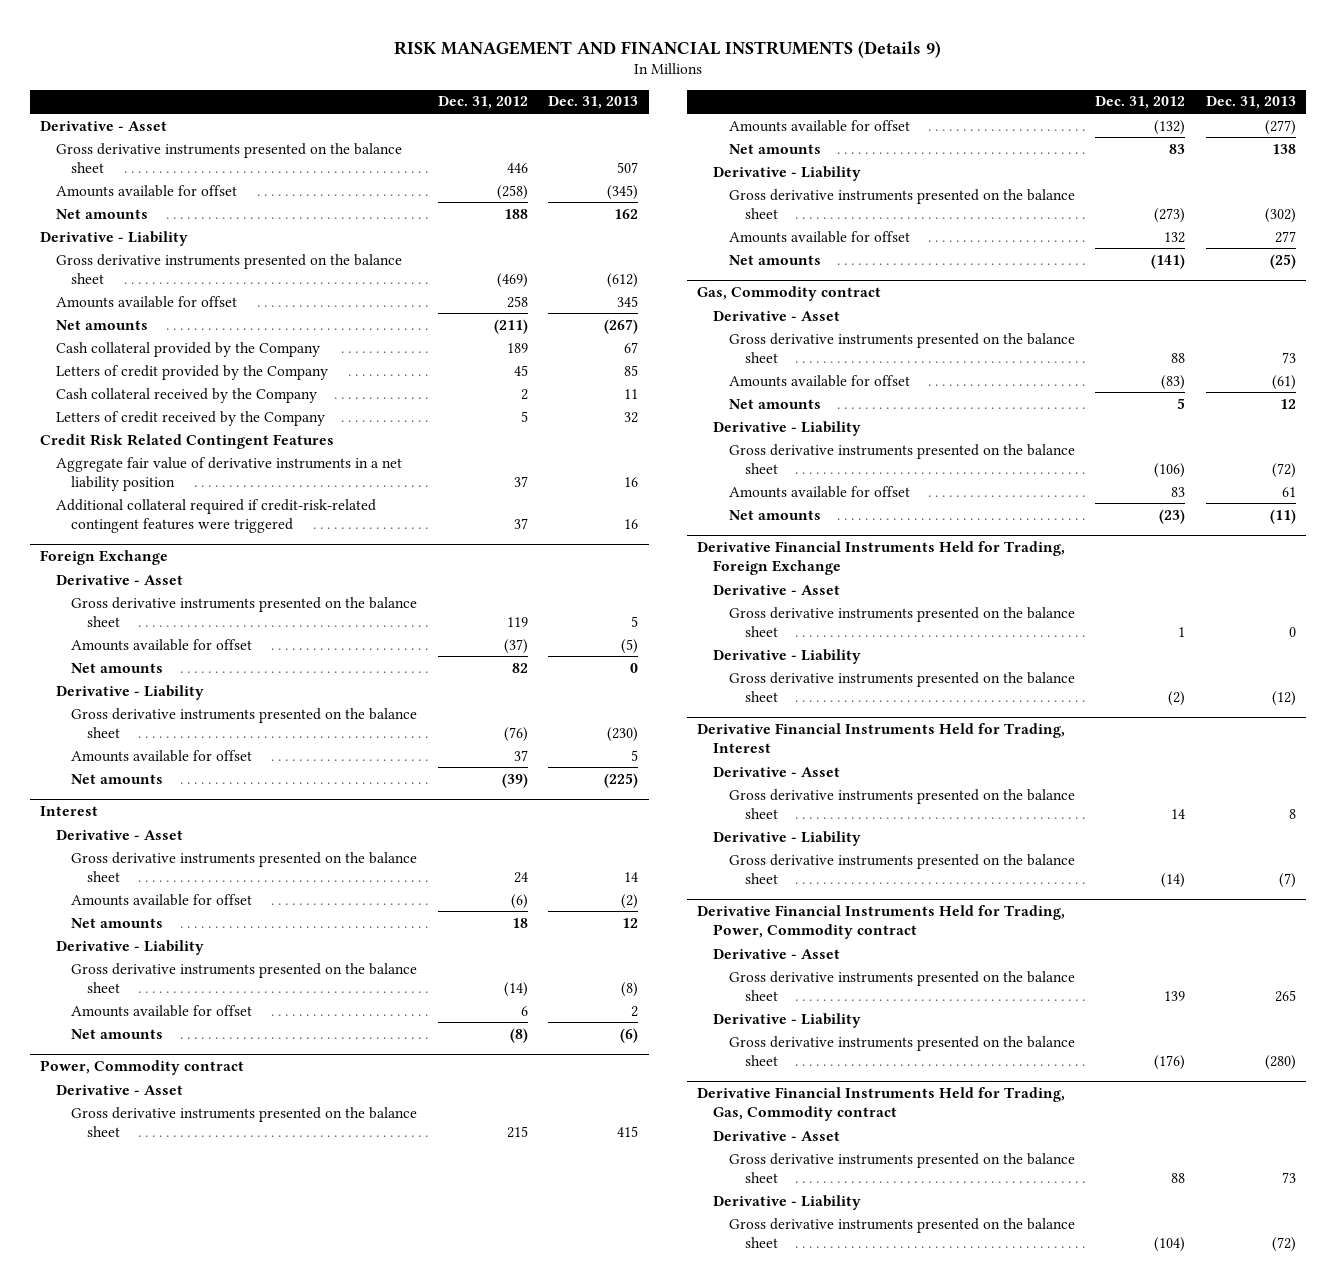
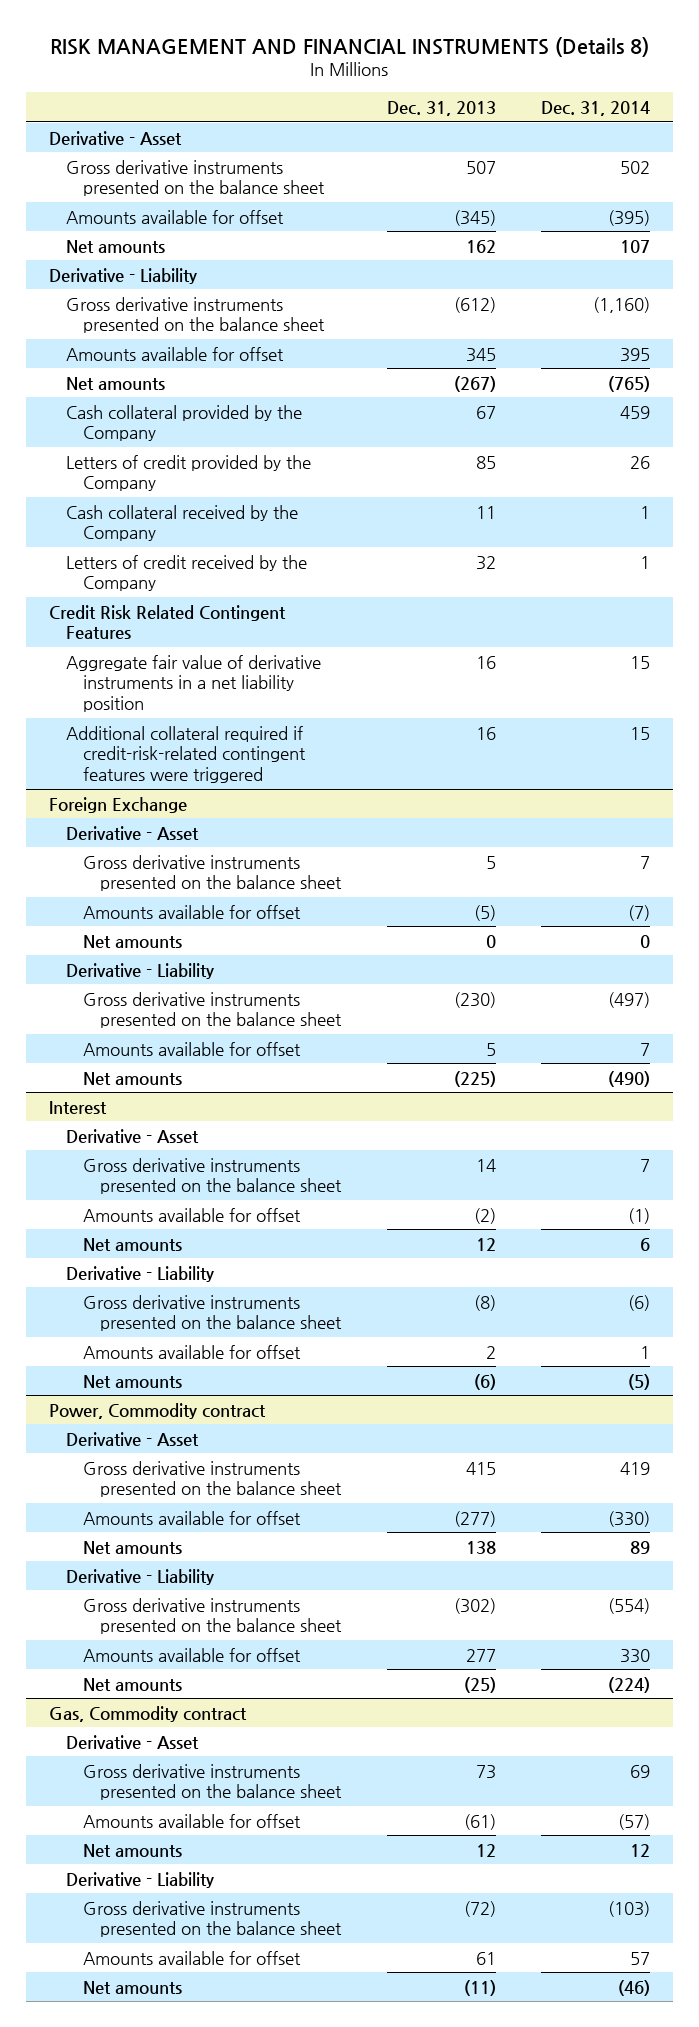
- RISK MANAGEMENT AND FINANCIAL INSTRUMENTS (Details 9)
+ RISK MANAGEMENT AND FINANCIAL INSTRUMENTS (Details 8)
- | Dec. 31, 2012 | Dec. 31, 2013
+ | Dec. 31, 2013 | Dec. 31, 2014
- Derivative Financial Instruments Held for Trading, Foreign Exchange
- Derivative - Asset
- Gross derivative instruments presented on the balance sheet | 1 | 0
- Derivative - Liability
- Gross derivative instruments presented on the balance sheet | (2) | (12)
- Derivative Financial Instruments Held for Trading, Interest
- Derivative - Asset
- Gross derivative instruments presented on the balance sheet | 14 | 8
- Derivative - Liability
- Gross derivative instruments presented on the balance sheet | (14) | (7)
- Derivative Financial Instruments Held for Trading, Power, Commodity contract
- Derivative - Asset
- Gross derivative instruments presented on the balance sheet | 139 | 265
- Derivative - Liability
- Gross derivative instruments presented on the balance sheet | (176) | (280)
- Derivative Financial Instruments Held for Trading, Gas, Commodity contract
- Derivative - Asset
- Gross derivative instruments presented on the balance sheet | 88 | 73
- Derivative - Liability
- Gross derivative instruments presented on the balance sheet | (104) | (72)

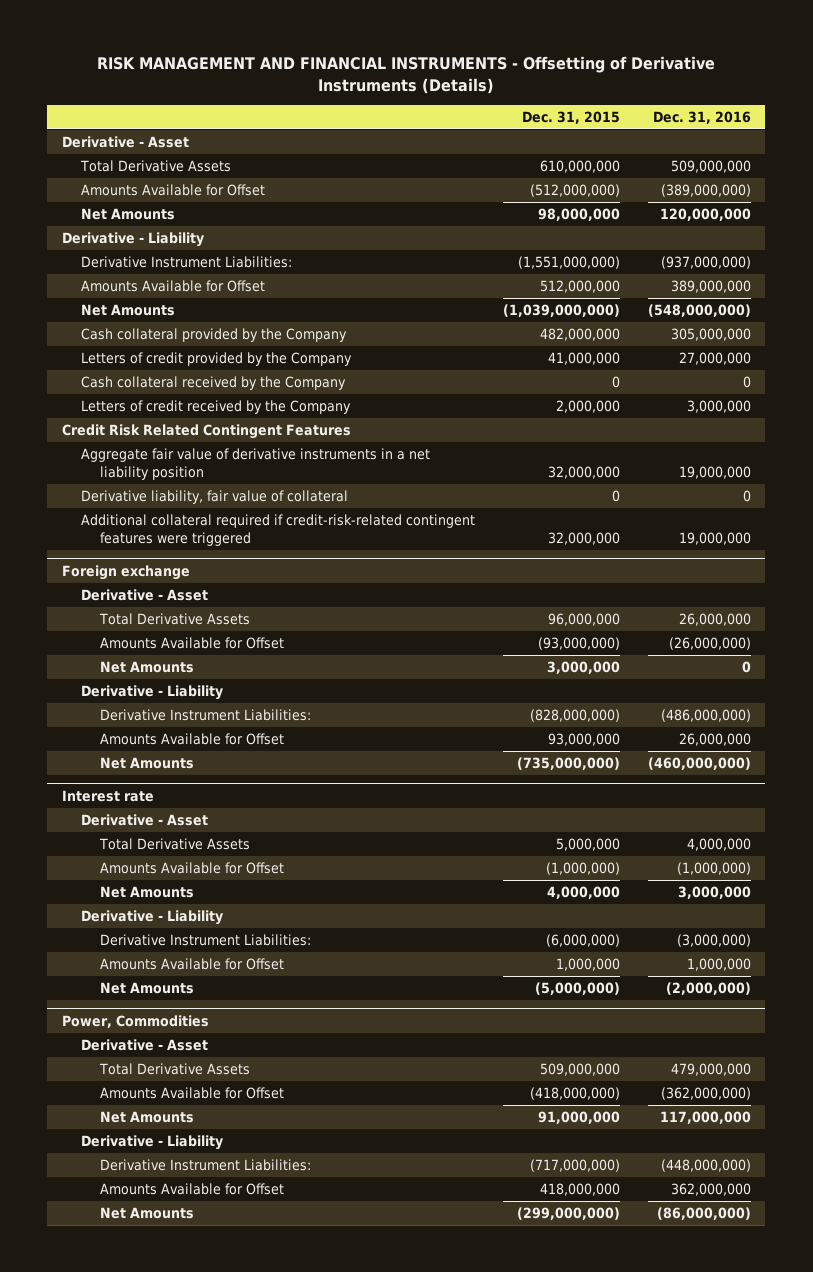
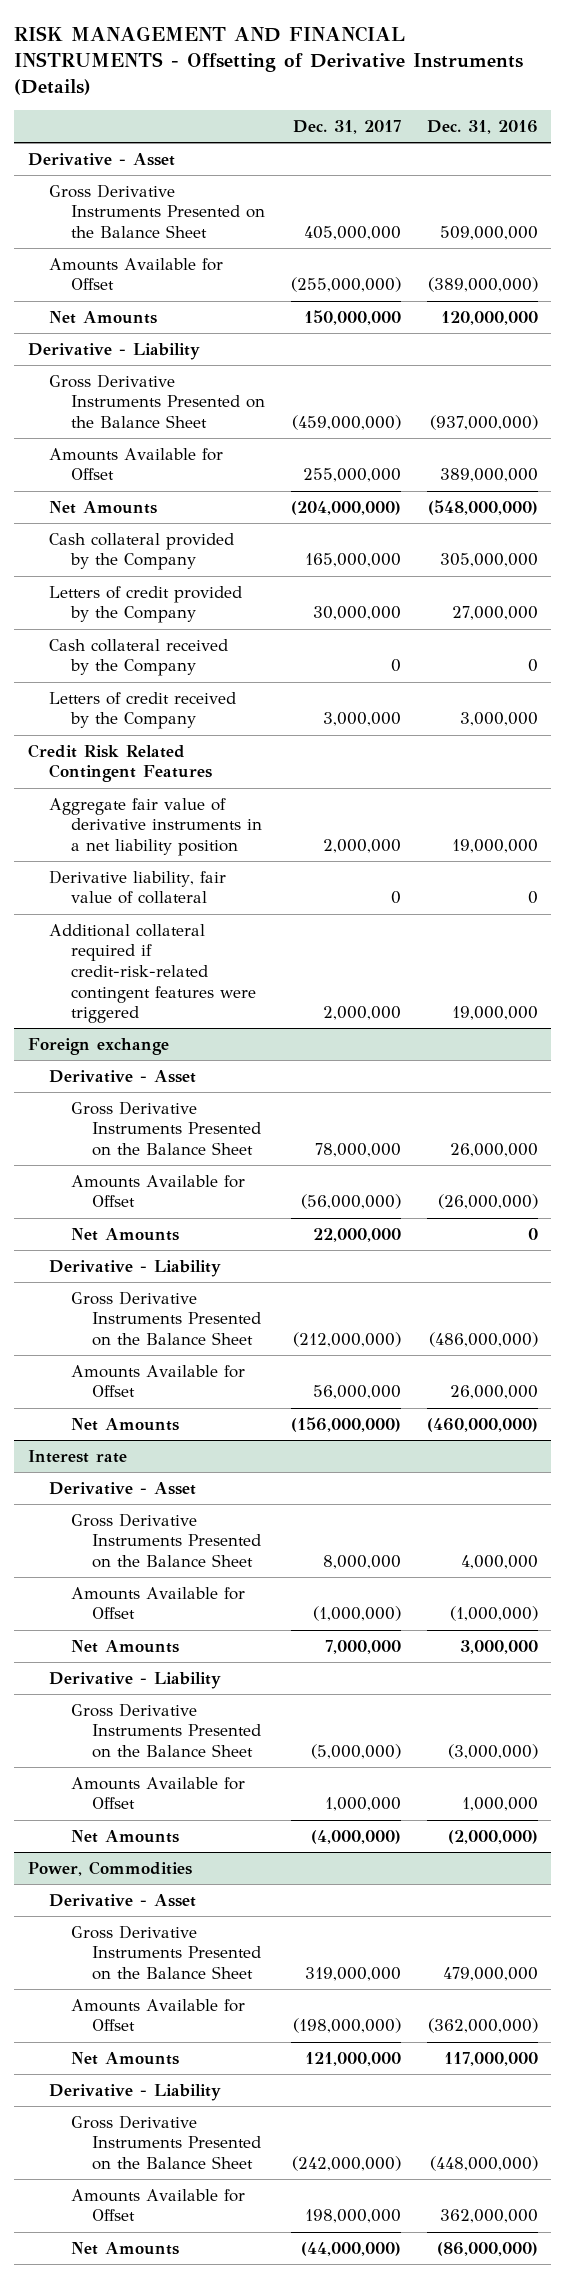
- | Dec. 31, 2015 | Dec. 31, 2016
+ | Dec. 31, 2017 | Dec. 31, 2016
- Total Derivative Assets | 610,000,000 | 509,000,000
+ Gross Derivative Instruments Presented on the Balance Sheet | 405,000,000 | 509,000,000
- Derivative Instrument Liabilities: | (1,551,000,000) | (937,000,000)
+ Gross Derivative Instruments Presented on the Balance Sheet | (459,000,000) | (937,000,000)
@ Foreign exchange
- Total Derivative Assets | 96,000,000 | 26,000,000
+ Gross Derivative Instruments Presented on the Balance Sheet | 78,000,000 | 26,000,000
- Derivative Instrument Liabilities: | (828,000,000) | (486,000,000)
+ Gross Derivative Instruments Presented on the Balance Sheet | (212,000,000) | (486,000,000)
@ Interest rate
- Total Derivative Assets | 5,000,000 | 4,000,000
+ Gross Derivative Instruments Presented on the Balance Sheet | 8,000,000 | 4,000,000
- Derivative Instrument Liabilities: | (6,000,000) | (3,000,000)
+ Gross Derivative Instruments Presented on the Balance Sheet | (5,000,000) | (3,000,000)
@ Power, Commodities
- Total Derivative Assets | 509,000,000 | 479,000,000
+ Gross Derivative Instruments Presented on the Balance Sheet | 319,000,000 | 479,000,000
- Derivative Instrument Liabilities: | (717,000,000) | (448,000,000)
+ Gross Derivative Instruments Presented on the Balance Sheet | (242,000,000) | (448,000,000)

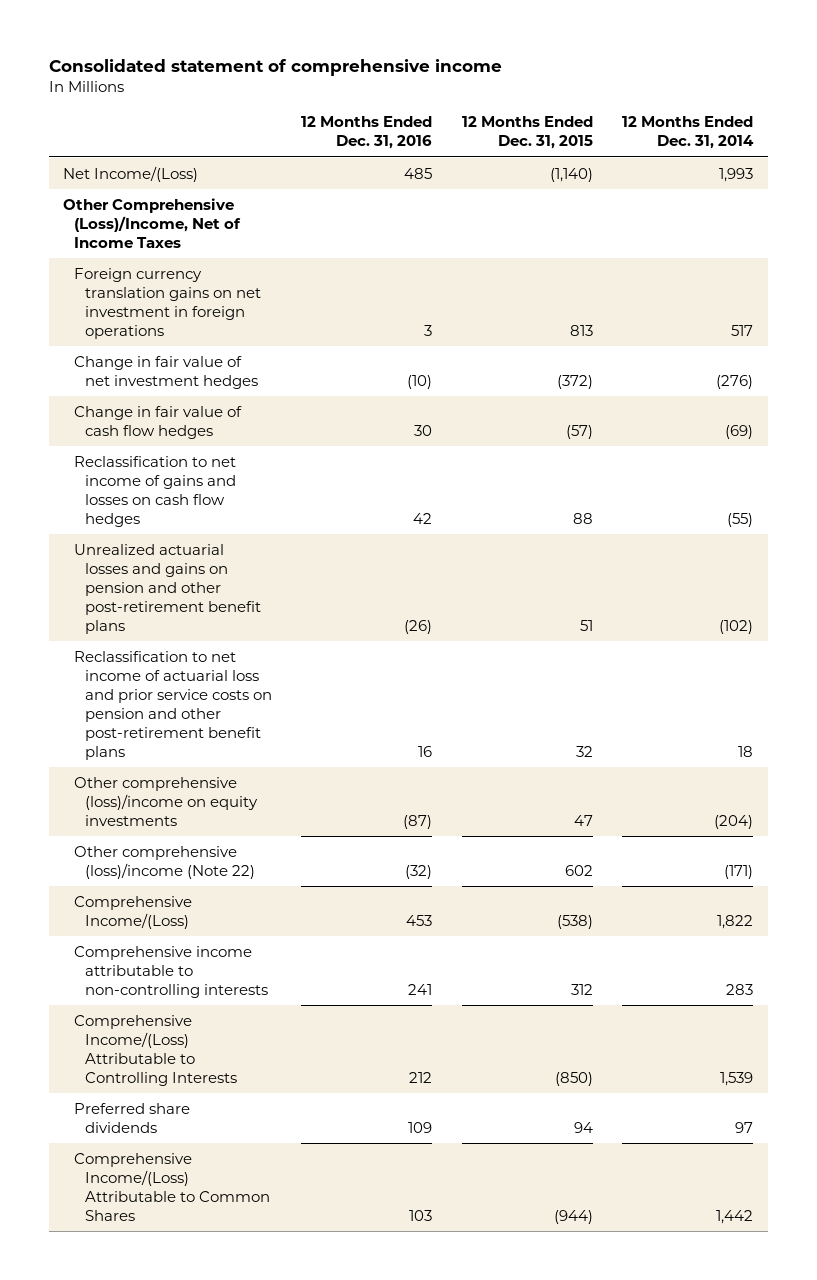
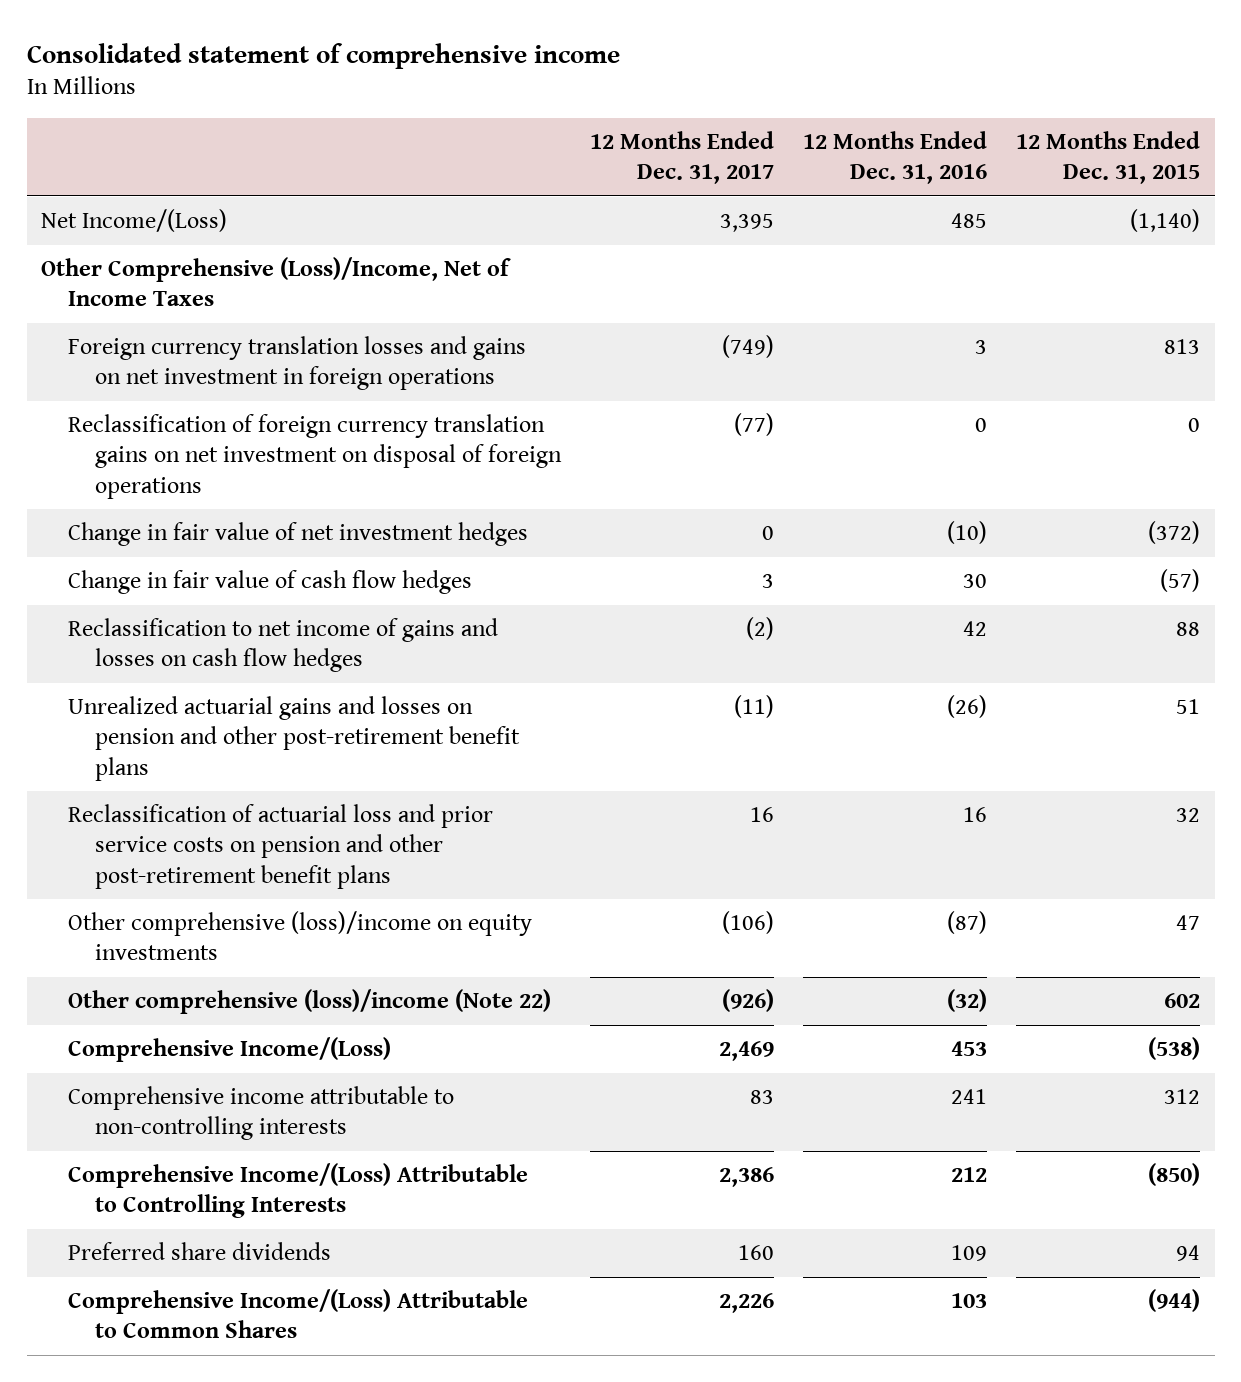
- | 12 Months Ended Dec. 31, 2016 | 12 Months Ended Dec. 31, 2015 | 12 Months Ended Dec. 31, 2014
+ | 12 Months Ended Dec. 31, 2017 | 12 Months Ended Dec. 31, 2016 | 12 Months Ended Dec. 31, 2015
- Foreign currency translation gains on net investment in foreign operations | 3 | 813 | 517
+ Foreign currency translation losses and gains on net investment in foreign operations | (749) | 3 | 813
+ Reclassification of foreign currency translation gains on net investment on disposal of foreign operations | (77) | 0 | 0
- Unrealized actuarial losses and gains on pension and other post-retirement benefit plans | (26) | 51 | (102)
- Reclassification to net income of actuarial loss and prior service costs on pension and other post-retirement benefit plans | 16 | 32 | 18
+ Unrealized actuarial gains and losses on pension and other post-retirement benefit plans | (11) | (26) | 51
+ Reclassification of actuarial loss and prior service costs on pension and other post-retirement benefit plans | 16 | 16 | 32

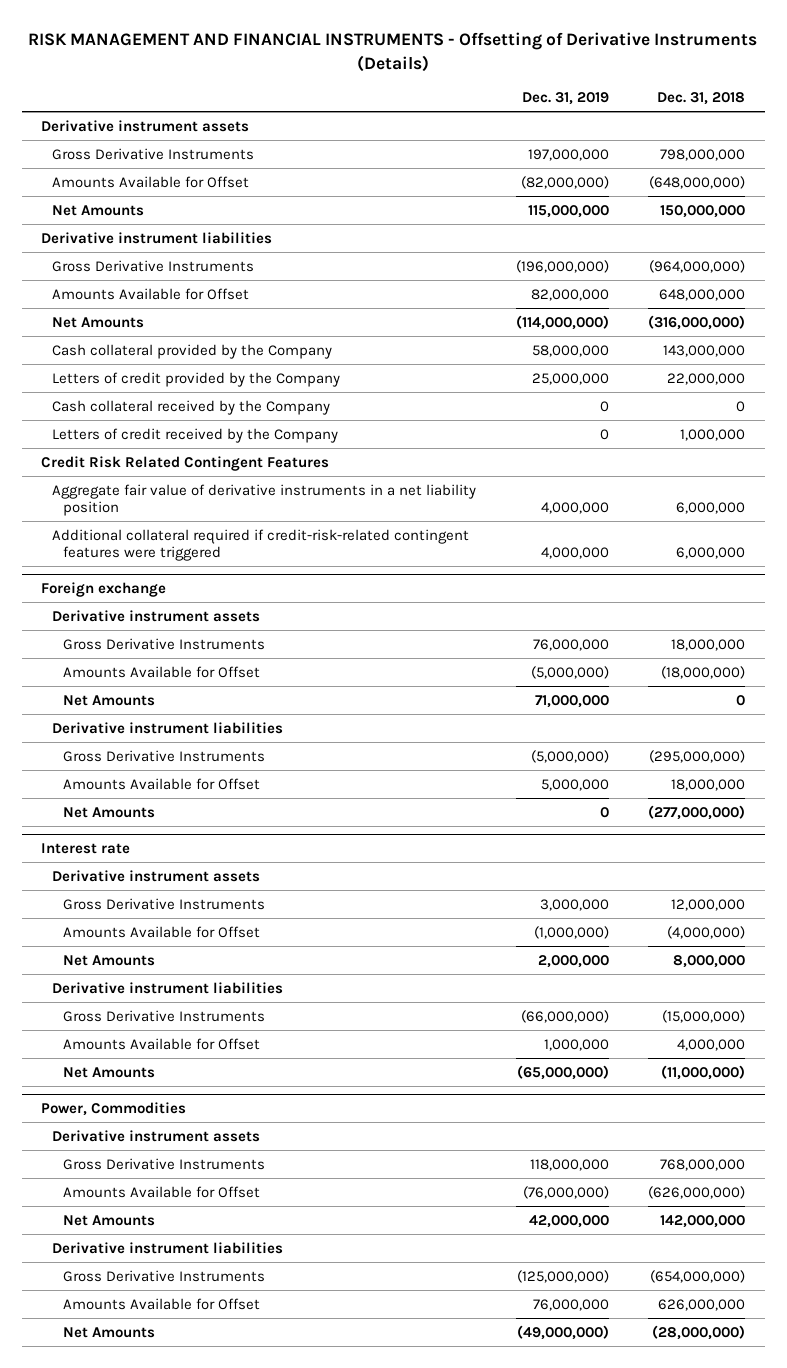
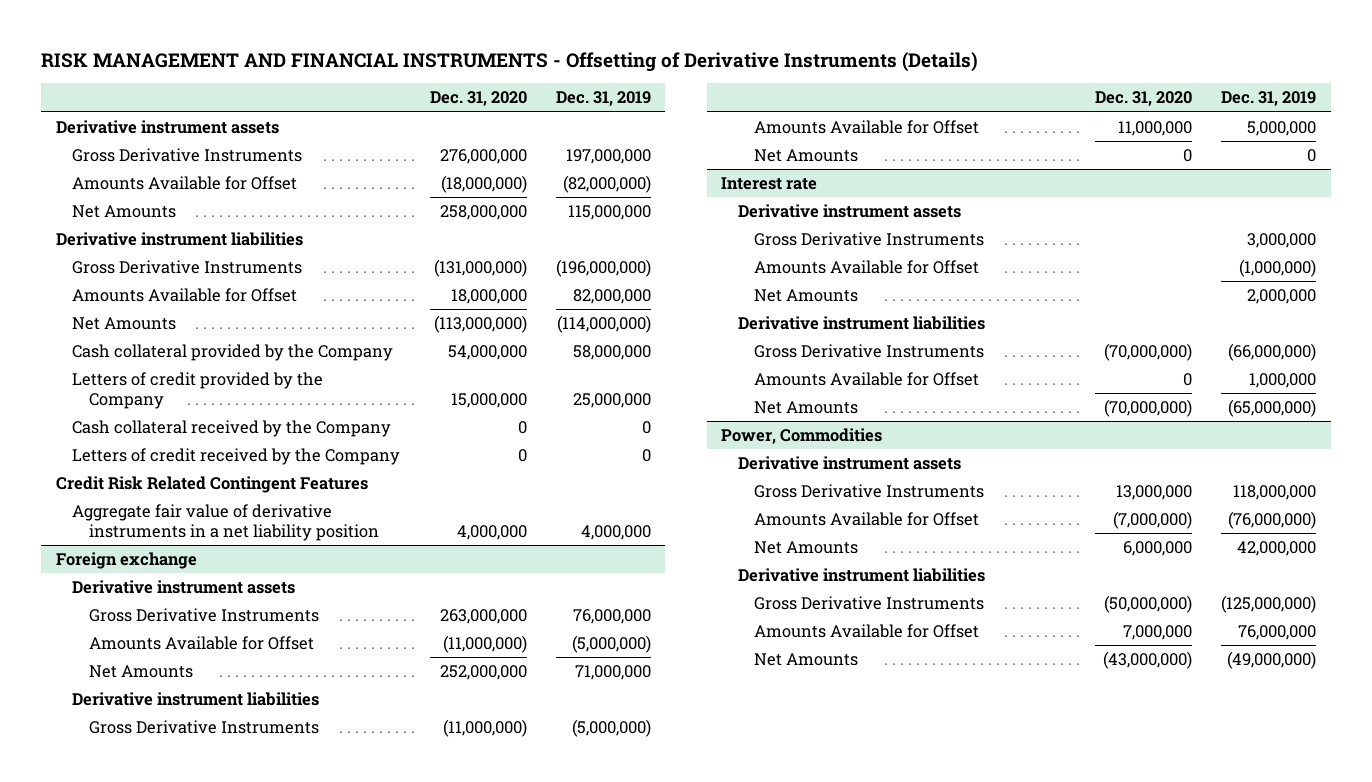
- | Dec. 31, 2019 | Dec. 31, 2018
+ | Dec. 31, 2020 | Dec. 31, 2019
- Additional collateral required if credit-risk-related contingent features were triggered | 4,000,000 | 6,000,000

